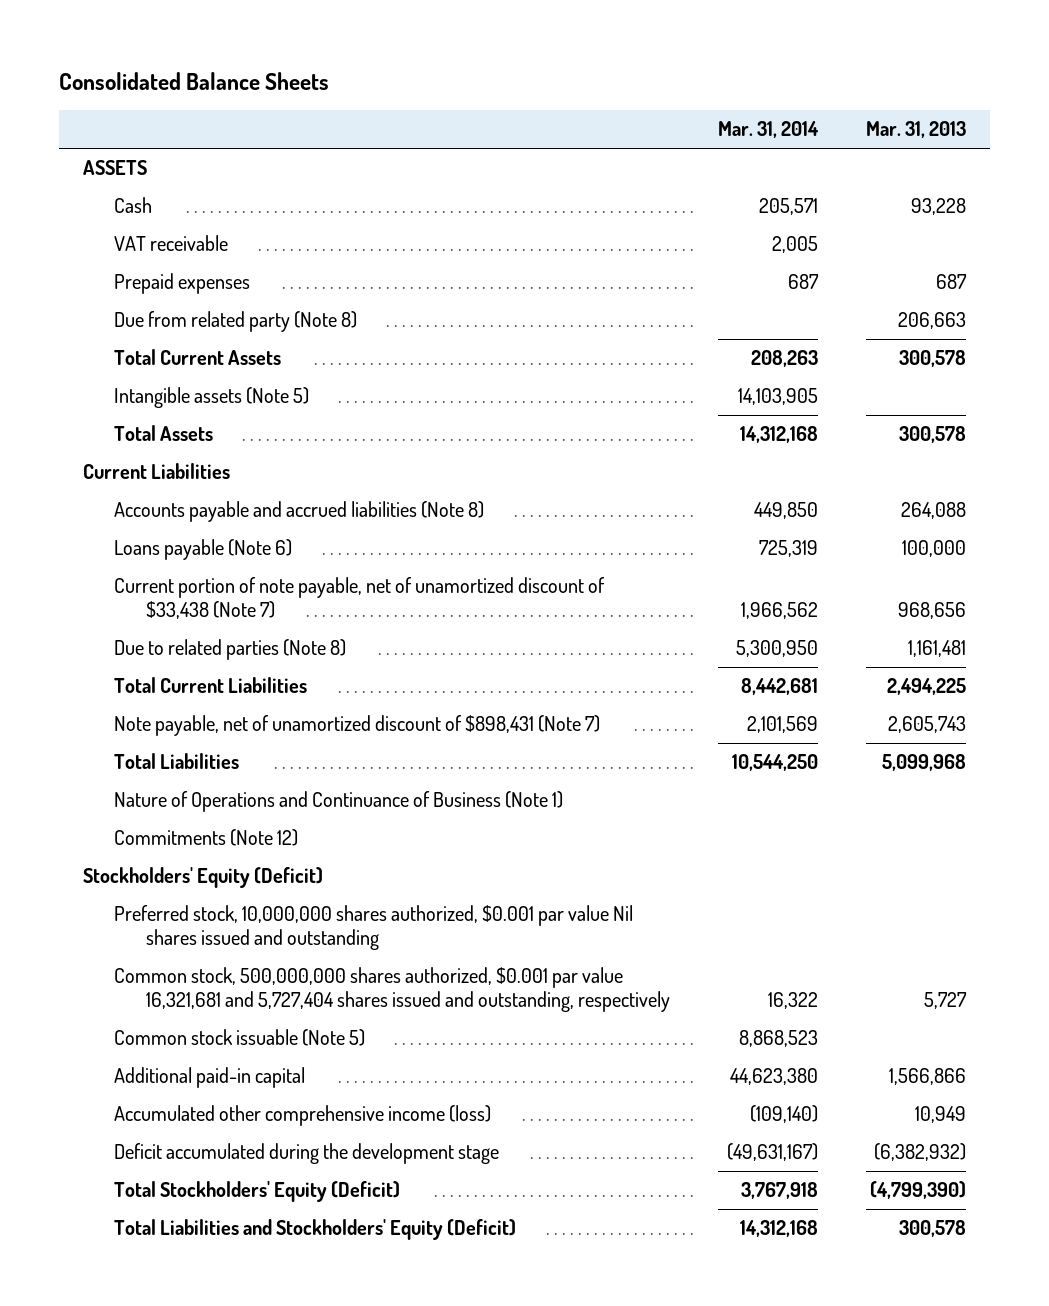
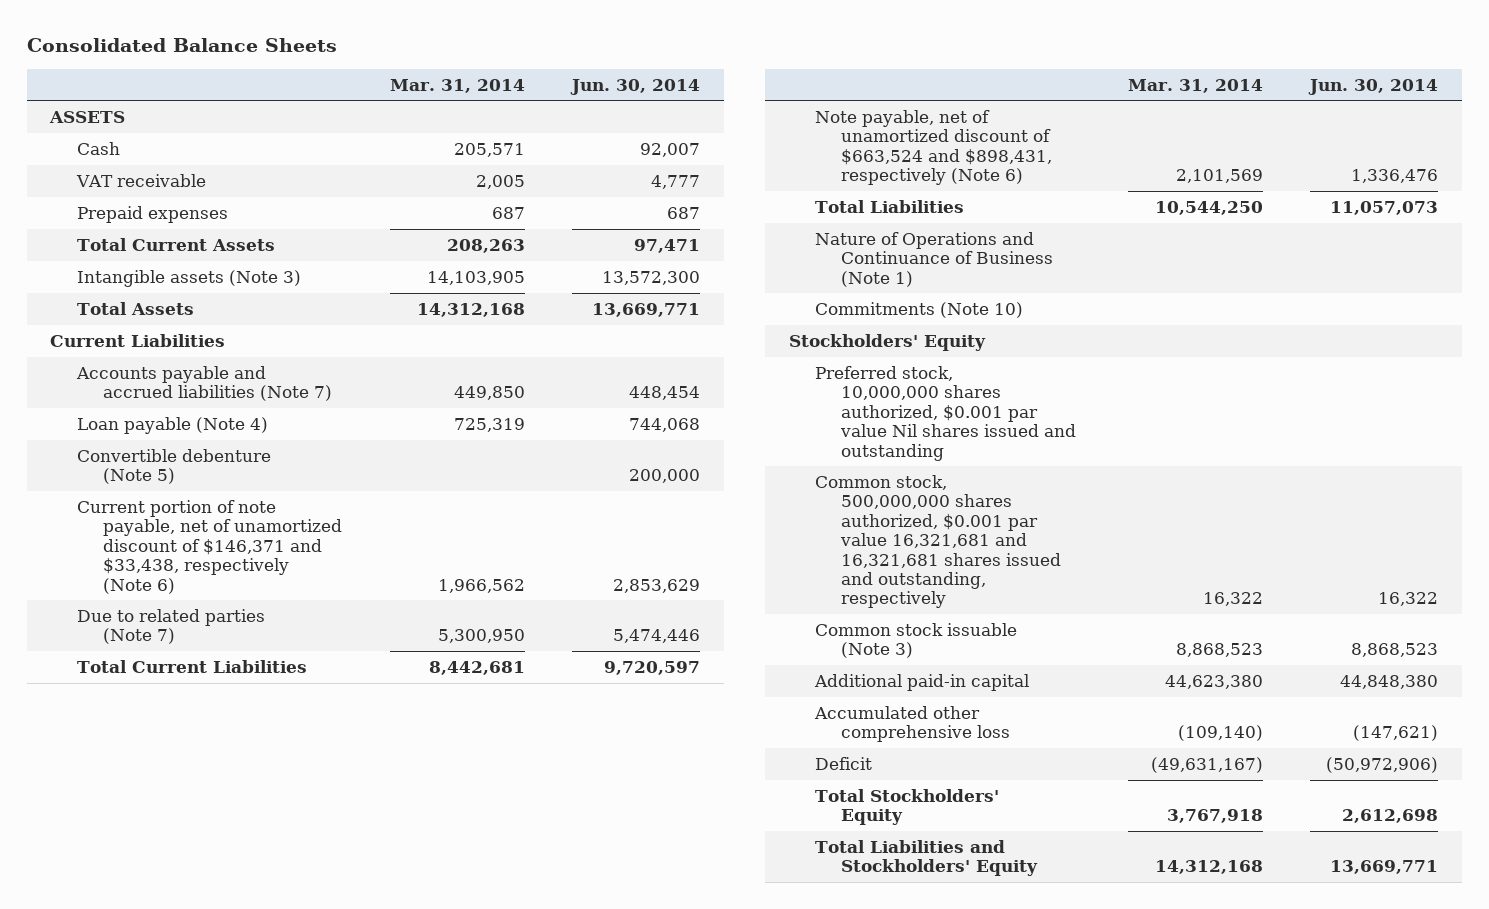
- | Mar. 31, 2014 | Mar. 31, 2013
+ | Mar. 31, 2014 | Jun. 30, 2014
- Due from related party (Note 8) | | 206,663
- Intangible assets (Note 5) | 14,103,905 |
+ Intangible assets (Note 3) | 14,103,905 | 13,572,300
- Accounts payable and accrued liabilities (Note 8) | 449,850 | 264,088
- Loans payable (Note 6) | 725,319 | 100,000
- Current portion of note payable, net of unamortized discount of $33,438 (Note 7) | 1,966,562 | 968,656
- Due to related parties (Note 8) | 5,300,950 | 1,161,481
+ Accounts payable and accrued liabilities (Note 7) | 449,850 | 448,454
+ Loan payable (Note 4) | 725,319 | 744,068
+ Convertible debenture (Note 5) | | 200,000
+ Current portion of note payable, net of unamortized discount of $146,371 and $33,438, respectively (Note 6) | 1,966,562 | 2,853,629
+ Due to related parties (Note 7) | 5,300,950 | 5,474,446
- Note payable, net of unamortized discount of $898,431 (Note 7) | 2,101,569 | 2,605,743
+ Note payable, net of unamortized discount of $663,524 and $898,431, respectively (Note 6) | 2,101,569 | 1,336,476
- Commitments (Note 12)
- Stockholders' Equity (Deficit)
+ Commitments (Note 10)
+ Stockholders' Equity
- Common stock, 500,000,000 shares authorized, $0.001 par value 16,321,681 and 5,727,404 shares issued and outstanding, respectively | 16,322 | 5,727
- Common stock issuable (Note 5) | 8,868,523 |
+ Common stock, 500,000,000 shares authorized, $0.001 par value 16,321,681 and 16,321,681 shares issued and outstanding, respectively | 16,322 | 16,322
+ Common stock issuable (Note 3) | 8,868,523 | 8,868,523
- Accumulated other comprehensive income (loss) | (109,140) | 10,949
- Deficit accumulated during the development stage | (49,631,167) | (6,382,932)
- Total Stockholders' Equity (Deficit) | 3,767,918 | (4,799,390)
- Total Liabilities and Stockholders' Equity (Deficit) | 14,312,168 | 300,578
+ Accumulated other comprehensive loss | (109,140) | (147,621)
+ Deficit | (49,631,167) | (50,972,906)
+ Total Stockholders' Equity | 3,767,918 | 2,612,698
+ Total Liabilities and Stockholders' Equity | 14,312,168 | 13,669,771

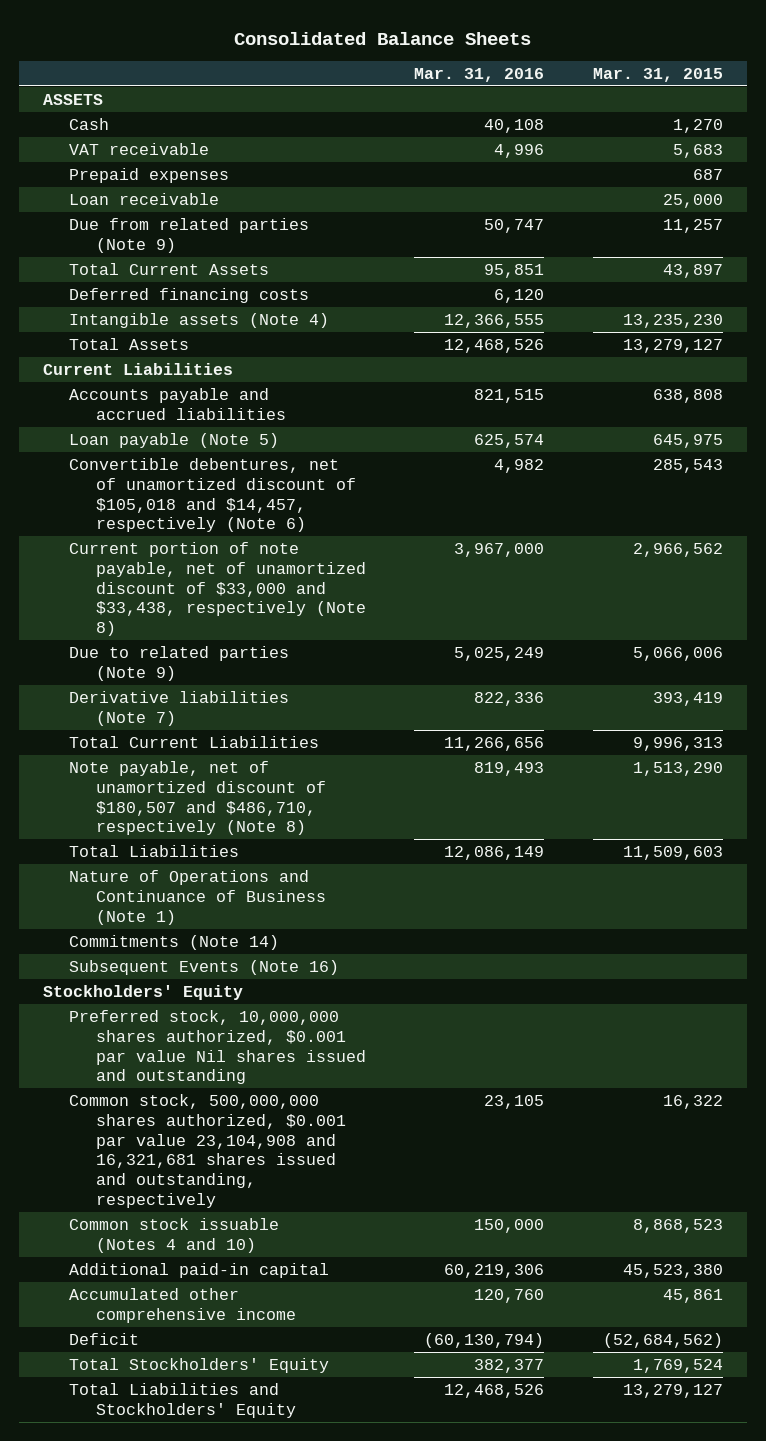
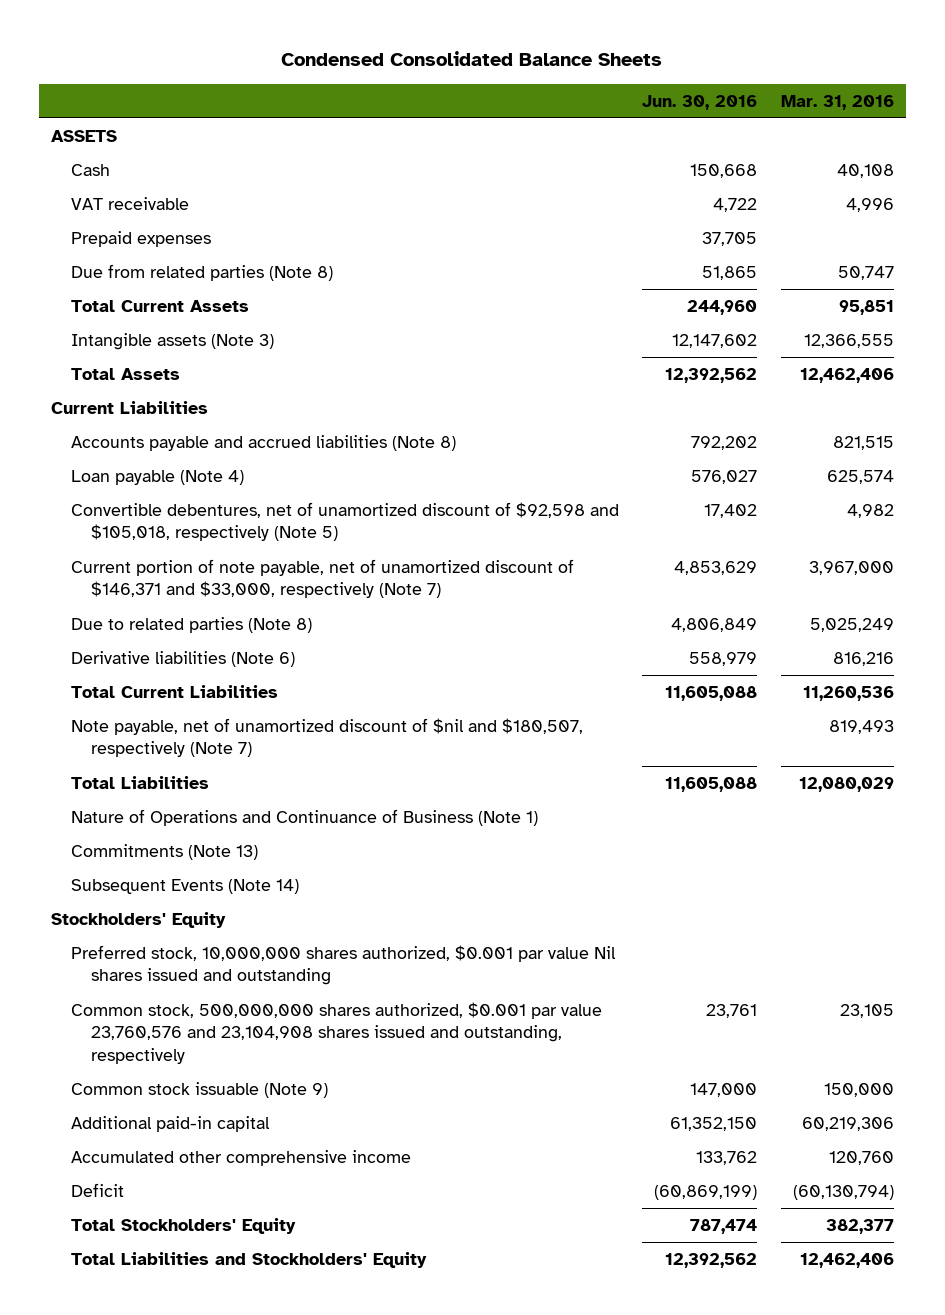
- Consolidated Balance Sheets
+ Condensed Consolidated Balance Sheets
- | Mar. 31, 2016 | Mar. 31, 2015
+ | Jun. 30, 2016 | Mar. 31, 2016
- Loan receivable | | 25,000
- Due from related parties (Note 9) | 50,747 | 11,257
+ Due from related parties (Note 8) | 51,865 | 50,747
- Deferred financing costs | 6,120 |
- Intangible assets (Note 4) | 12,366,555 | 13,235,230
- Total Assets | 12,468,526 | 13,279,127
+ Intangible assets (Note 3) | 12,147,602 | 12,366,555
+ Total Assets | 12,392,562 | 12,462,406
- Accounts payable and accrued liabilities | 821,515 | 638,808
- Loan payable (Note 5) | 625,574 | 645,975
- Convertible debentures, net of unamortized discount of $105,018 and $14,457, respectively (Note 6) | 4,982 | 285,543
- Current portion of note payable, net of unamortized discount of $33,000 and $33,438, respectively (Note 8) | 3,967,000 | 2,966,562
- Due to related parties (Note 9) | 5,025,249 | 5,066,006
- Derivative liabilities (Note 7) | 822,336 | 393,419
- Total Current Liabilities | 11,266,656 | 9,996,313
- Note payable, net of unamortized discount of $180,507 and $486,710, respectively (Note 8) | 819,493 | 1,513,290
- Total Liabilities | 12,086,149 | 11,509,603
+ Accounts payable and accrued liabilities (Note 8) | 792,202 | 821,515
+ Loan payable (Note 4) | 576,027 | 625,574
+ Convertible debentures, net of unamortized discount of $92,598 and $105,018, respectively (Note 5) | 17,402 | 4,982
+ Current portion of note payable, net of unamortized discount of $146,371 and $33,000, respectively (Note 7) | 4,853,629 | 3,967,000
+ Due to related parties (Note 8) | 4,806,849 | 5,025,249
+ Derivative liabilities (Note 6) | 558,979 | 816,216
+ Total Current Liabilities | 11,605,088 | 11,260,536
+ Note payable, net of unamortized discount of $nil and $180,507, respectively (Note 7) | | 819,493
+ Total Liabilities | 11,605,088 | 12,080,029
- Commitments (Note 14)
- Subsequent Events (Note 16)
+ Commitments (Note 13)
+ Subsequent Events (Note 14)
- Common stock, 500,000,000 shares authorized, $0.001 par value 23,104,908 and 16,321,681 shares issued and outstanding, respectively | 23,105 | 16,322
- Common stock issuable (Notes 4 and 10) | 150,000 | 8,868,523
+ Common stock, 500,000,000 shares authorized, $0.001 par value 23,760,576 and 23,104,908 shares issued and outstanding, respectively | 23,761 | 23,105
+ Common stock issuable (Note 9) | 147,000 | 150,000
- Total Liabilities and Stockholders' Equity | 12,468,526 | 13,279,127
+ Total Liabilities and Stockholders' Equity | 12,392,562 | 12,462,406

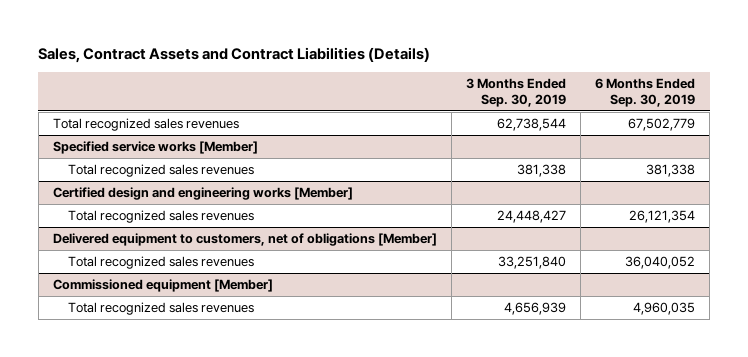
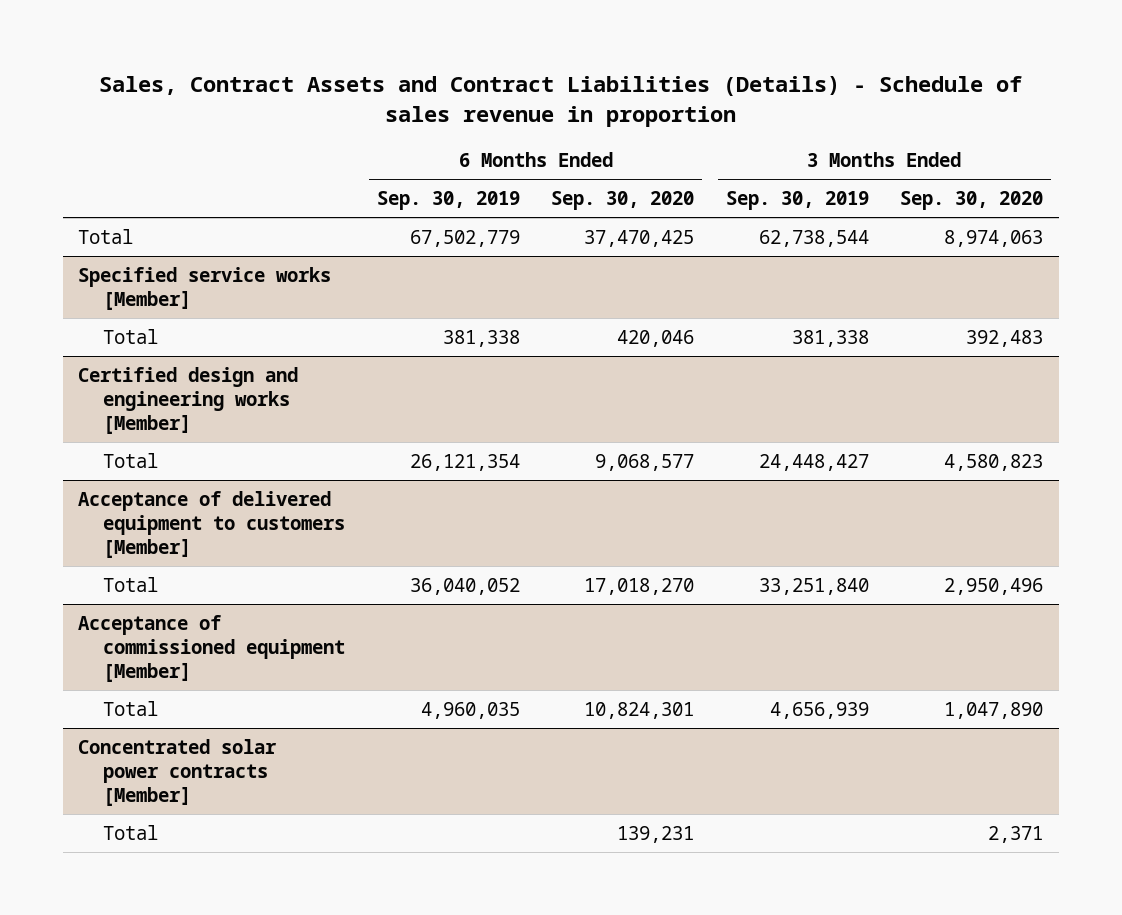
- Sales, Contract Assets and Contract Liabilities (Details)
+ Sales, Contract Assets and Contract Liabilities (Details) - Schedule of sales revenue in proportion
- | 3 Months Ended Sep. 30, 2019 | 6 Months Ended Sep. 30, 2019
+ | 6 Months Ended Sep. 30, 2019 | 6 Months Ended Sep. 30, 2020 | 3 Months Ended Sep. 30, 2019 | 3 Months Ended Sep. 30, 2020
- Total recognized sales revenues | 62,738,544 | 67,502,779
+ Total | 67,502,779 | 37,470,425 | 62,738,544 | 8,974,063
@ Specified service works [Member]
- Total recognized sales revenues | 381,338 | 381,338
+ Total | 381,338 | 420,046 | 381,338 | 392,483
@ Certified design and engineering works [Member]
- Total recognized sales revenues | 24,448,427 | 26,121,354
- Delivered equipment to customers, net of obligations [Member]
- Total recognized sales revenues | 33,251,840 | 36,040,052
- Commissioned equipment [Member]
- Total recognized sales revenues | 4,656,939 | 4,960,035
@ Certified design and engineering works [Member]
+ Total | 26,121,354 | 9,068,577 | 24,448,427 | 4,580,823
+ Acceptance of delivered equipment to customers [Member]
+ Total | 36,040,052 | 17,018,270 | 33,251,840 | 2,950,496
+ Acceptance of commissioned equipment [Member]
+ Total | 4,960,035 | 10,824,301 | 4,656,939 | 1,047,890
+ Concentrated solar power contracts [Member]
+ Total | | 139,231 | | 2,371

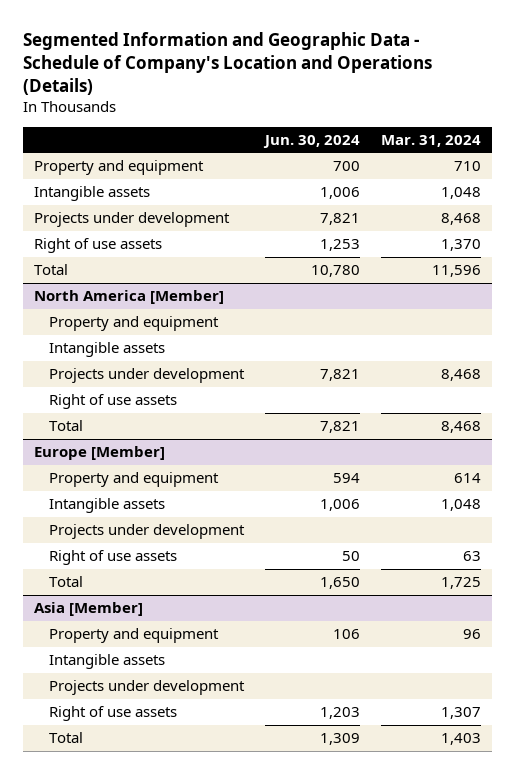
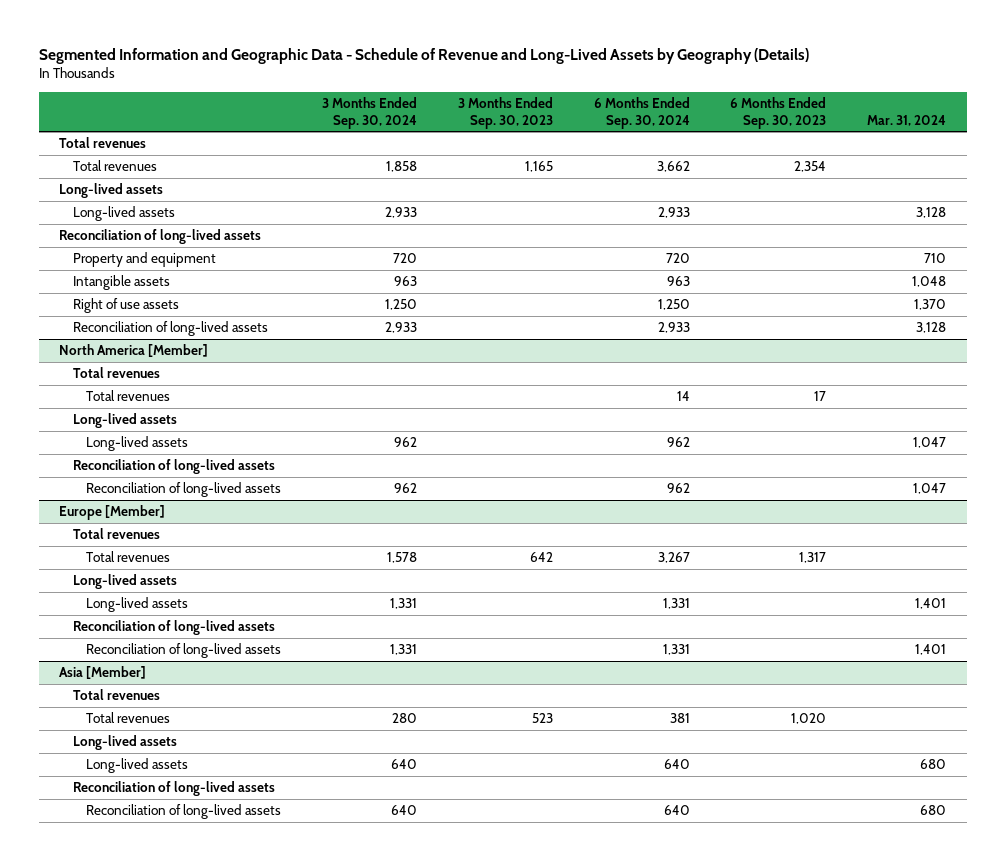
- Segmented Information and Geographic Data - Schedule of Company's Location and Operations (Details)
+ Segmented Information and Geographic Data - Schedule of Revenue and Long-Lived Assets by Geography (Details)
- | Jun. 30, 2024 | Mar. 31, 2024
+ | 3 Months Ended Sep. 30, 2024 | 3 Months Ended Sep. 30, 2023 | 6 Months Ended Sep. 30, 2024 | 6 Months Ended Sep. 30, 2023 | Mar. 31, 2024
+ Total revenues
+ Total revenues | 1,858 | 1,165 | 3,662 | 2,354 |
+ Long-lived assets
+ Long-lived assets | 2,933 | | 2,933 | | 3,128
+ Reconciliation of long-lived assets
- Projects under development | 7,821 | 8,468
- Total | 10,780 | 11,596
+ Reconciliation of long-lived assets | 2,933 | | 2,933 | | 3,128
@ North America [Member]
- Property and equipment
- Intangible assets
- Projects under development | 7,821 | 8,468
- Right of use assets
- Total | 7,821 | 8,468
+ Total revenues
+ Total revenues | | | 14 | 17 |
+ Long-lived assets
+ Long-lived assets | 962 | | 962 | | 1,047
+ Reconciliation of long-lived assets
+ Reconciliation of long-lived assets | 962 | | 962 | | 1,047
@ Europe [Member]
- Property and equipment | 594 | 614
- Intangible assets | 1,006 | 1,048
- Projects under development
- Right of use assets | 50 | 63
- Total | 1,650 | 1,725
+ Total revenues
+ Total revenues | 1,578 | 642 | 3,267 | 1,317 |
+ Long-lived assets
+ Long-lived assets | 1,331 | | 1,331 | | 1,401
+ Reconciliation of long-lived assets
+ Reconciliation of long-lived assets | 1,331 | | 1,331 | | 1,401
@ Asia [Member]
- Property and equipment | 106 | 96
- Intangible assets
- Projects under development
- Right of use assets | 1,203 | 1,307
- Total | 1,309 | 1,403
+ Total revenues
+ Total revenues | 280 | 523 | 381 | 1,020 |
+ Long-lived assets
+ Long-lived assets | 640 | | 640 | | 680
+ Reconciliation of long-lived assets
+ Reconciliation of long-lived assets | 640 | | 640 | | 680

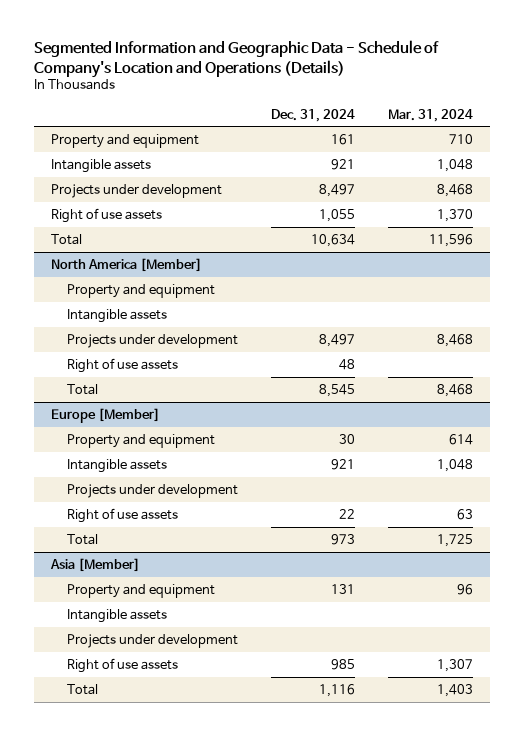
- Segmented Information and Geographic Data - Schedule of Revenue and Long-Lived Assets by Geography (Details)
+ Segmented Information and Geographic Data - Schedule of Company's Location and Operations (Details)
- | 3 Months Ended Sep. 30, 2024 | 3 Months Ended Sep. 30, 2023 | 6 Months Ended Sep. 30, 2024 | 6 Months Ended Sep. 30, 2023 | Mar. 31, 2024
+ | Dec. 31, 2024 | Mar. 31, 2024
- Total revenues
- Total revenues | 1,858 | 1,165 | 3,662 | 2,354 |
- Long-lived assets
- Long-lived assets | 2,933 | | 2,933 | | 3,128
- Reconciliation of long-lived assets
+ Projects under development | 8,497 | 8,468
- Reconciliation of long-lived assets | 2,933 | | 2,933 | | 3,128
+ Total | 10,634 | 11,596
@ North America [Member]
- Total revenues
- Total revenues | | | 14 | 17 |
- Long-lived assets
- Long-lived assets | 962 | | 962 | | 1,047
- Reconciliation of long-lived assets
- Reconciliation of long-lived assets | 962 | | 962 | | 1,047
+ Property and equipment
+ Intangible assets
+ Projects under development | 8,497 | 8,468
+ Right of use assets | 48 |
+ Total | 8,545 | 8,468
@ Europe [Member]
- Total revenues
- Total revenues | 1,578 | 642 | 3,267 | 1,317 |
- Long-lived assets
- Long-lived assets | 1,331 | | 1,331 | | 1,401
- Reconciliation of long-lived assets
- Reconciliation of long-lived assets | 1,331 | | 1,331 | | 1,401
+ Property and equipment | 30 | 614
+ Intangible assets | 921 | 1,048
+ Projects under development
+ Right of use assets | 22 | 63
+ Total | 973 | 1,725
@ Asia [Member]
- Total revenues
- Total revenues | 280 | 523 | 381 | 1,020 |
- Long-lived assets
- Long-lived assets | 640 | | 640 | | 680
- Reconciliation of long-lived assets
- Reconciliation of long-lived assets | 640 | | 640 | | 680
+ Property and equipment | 131 | 96
+ Intangible assets
+ Projects under development
+ Right of use assets | 985 | 1,307
+ Total | 1,116 | 1,403

